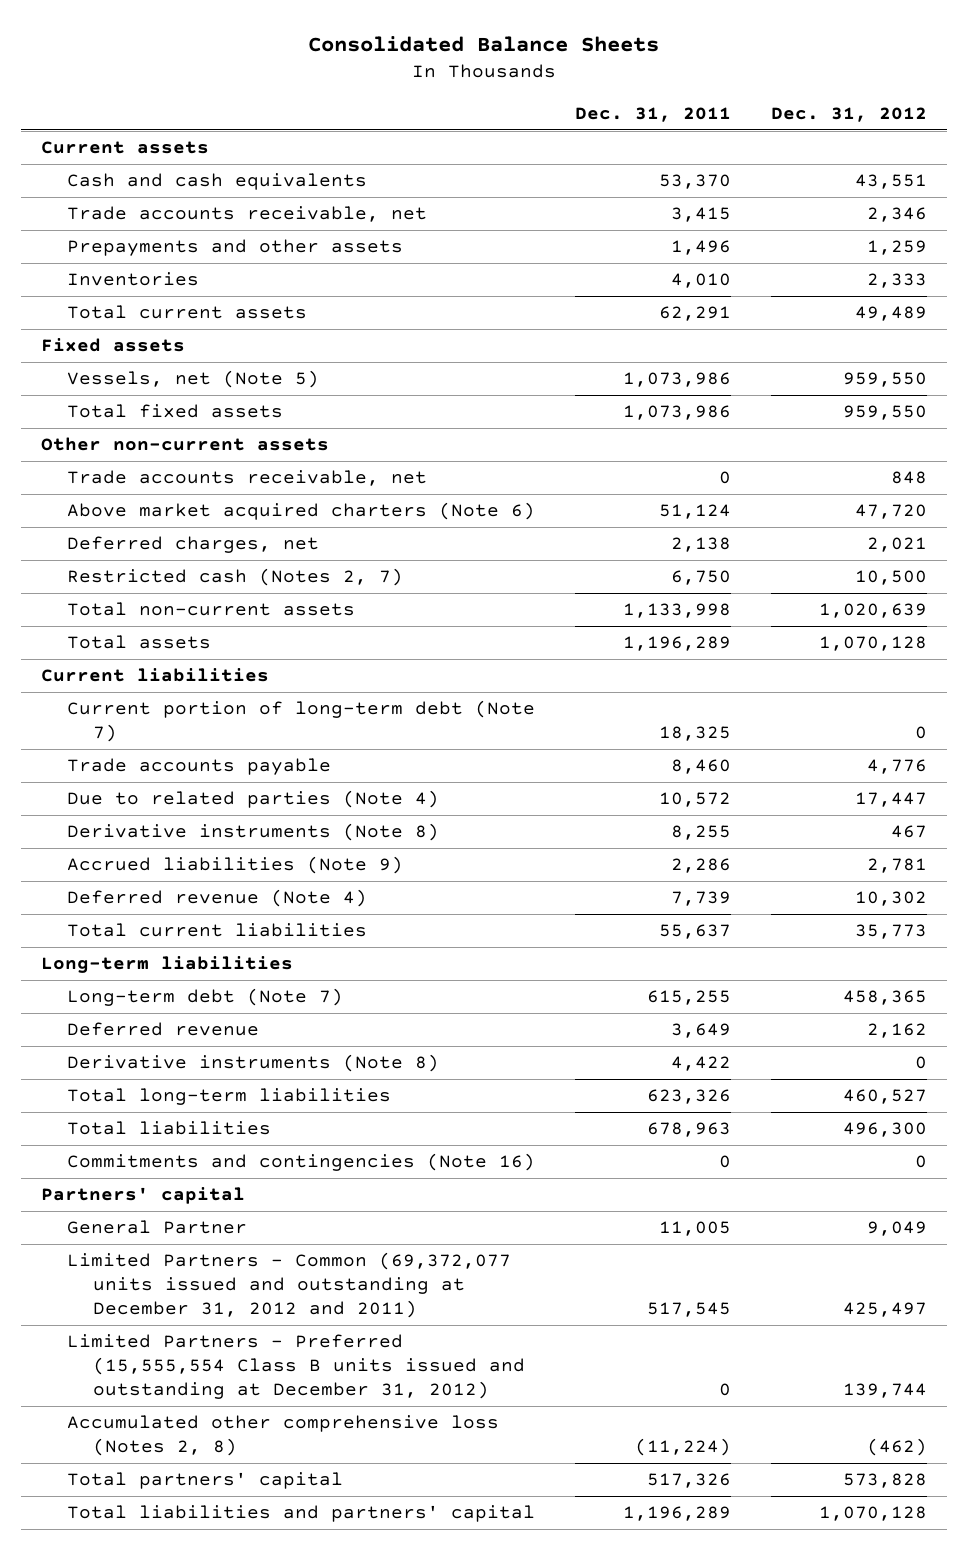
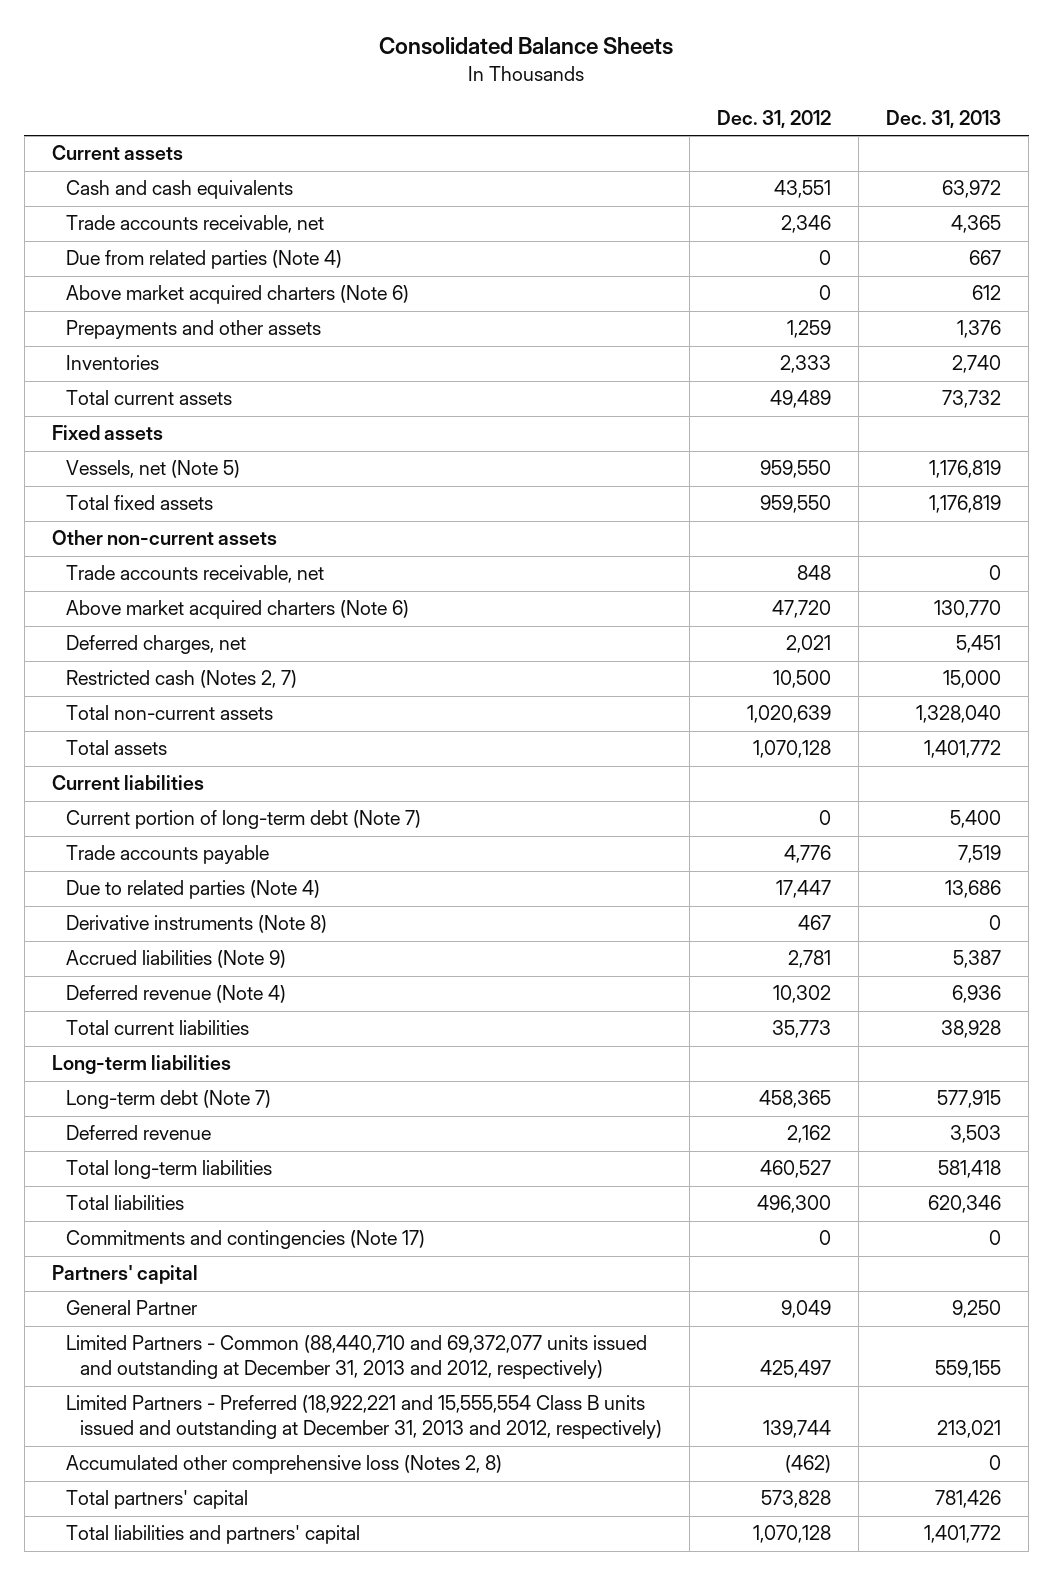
- | Dec. 31, 2011 | Dec. 31, 2012
+ | Dec. 31, 2012 | Dec. 31, 2013
+ Due from related parties (Note 4) | 0 | 667
+ Above market acquired charters (Note 6) | 0 | 612
- Derivative instruments (Note 8) | 4,422 | 0
- Commitments and contingencies (Note 16) | 0 | 0
+ Commitments and contingencies (Note 17) | 0 | 0
- Limited Partners - Common (69,372,077 units issued and outstanding at December 31, 2012 and 2011) | 517,545 | 425,497
- Limited Partners - Preferred (15,555,554 Class B units issued and outstanding at December 31, 2012) | 0 | 139,744
+ Limited Partners - Common (88,440,710 and 69,372,077 units issued and outstanding at December 31, 2013 and 2012, respectively) | 425,497 | 559,155
+ Limited Partners - Preferred (18,922,221 and 15,555,554 Class B units issued and outstanding at December 31, 2013 and 2012, respectively) | 139,744 | 213,021

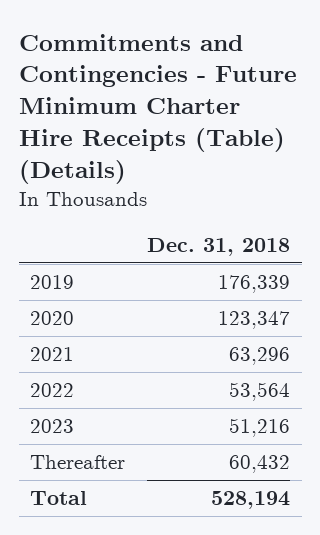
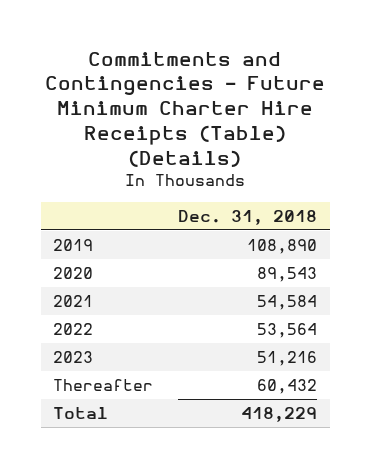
- 2019 | 176,339
- 2020 | 123,347
- 2021 | 63,296
+ 2019 | 108,890
+ 2020 | 89,543
+ 2021 | 54,584
- Total | 528,194
+ Total | 418,229

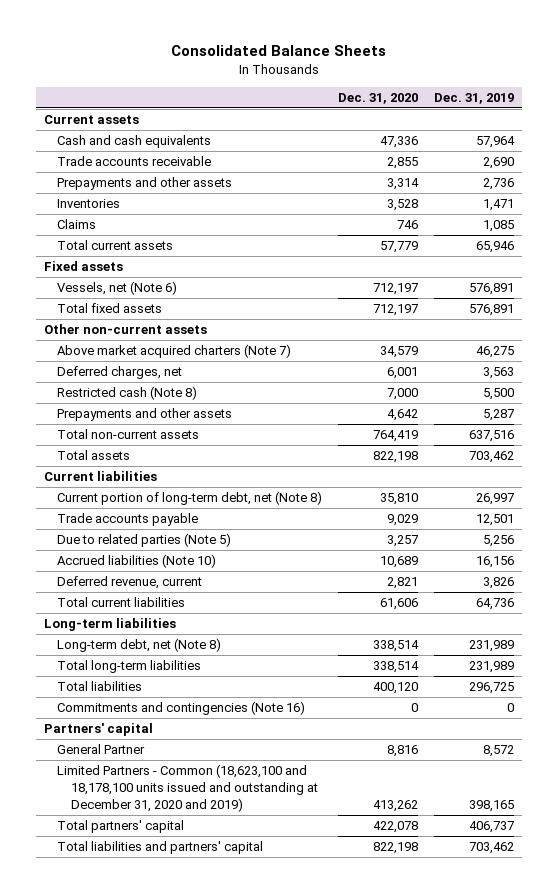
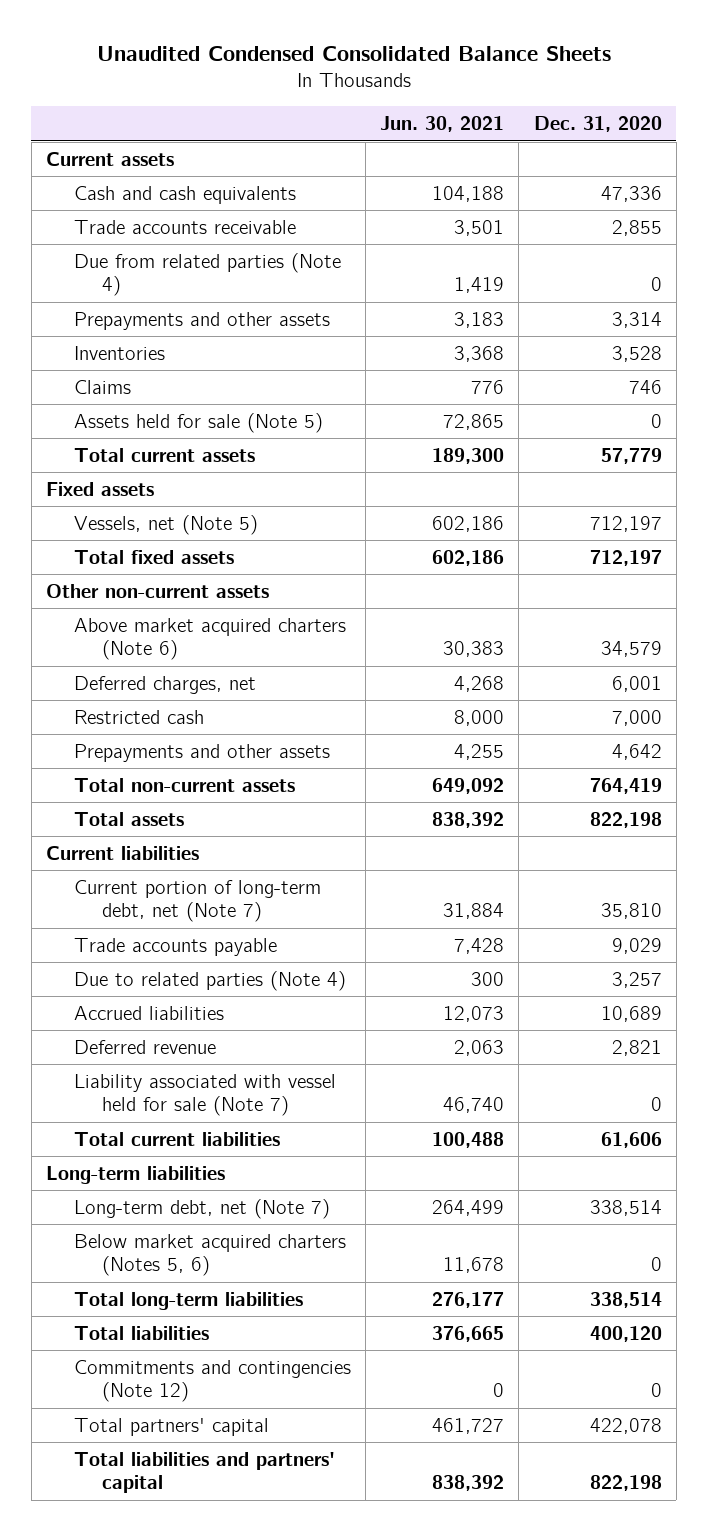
- Consolidated Balance Sheets
+ Unaudited Condensed Consolidated Balance Sheets
- | Dec. 31, 2020 | Dec. 31, 2019
+ | Jun. 30, 2021 | Dec. 31, 2020
+ Due from related parties (Note 4) | 1,419 | 0
+ Assets held for sale (Note 5) | 72,865 | 0
- Vessels, net (Note 6) | 712,197 | 576,891
+ Vessels, net (Note 5) | 602,186 | 712,197
- Above market acquired charters (Note 7) | 34,579 | 46,275
+ Above market acquired charters (Note 6) | 30,383 | 34,579
- Restricted cash (Note 8) | 7,000 | 5,500
+ Restricted cash | 8,000 | 7,000
- Current portion of long-term debt, net (Note 8) | 35,810 | 26,997
+ Current portion of long-term debt, net (Note 7) | 31,884 | 35,810
- Due to related parties (Note 5) | 3,257 | 5,256
- Accrued liabilities (Note 10) | 10,689 | 16,156
- Deferred revenue, current | 2,821 | 3,826
+ Due to related parties (Note 4) | 300 | 3,257
+ Accrued liabilities | 12,073 | 10,689
+ Deferred revenue | 2,063 | 2,821
+ Liability associated with vessel held for sale (Note 7) | 46,740 | 0
- Long-term debt, net (Note 8) | 338,514 | 231,989
+ Long-term debt, net (Note 7) | 264,499 | 338,514
+ Below market acquired charters (Notes 5, 6) | 11,678 | 0
- Commitments and contingencies (Note 16) | 0 | 0
- Partners' capital
- General Partner | 8,816 | 8,572
- Limited Partners - Common (18,623,100 and 18,178,100 units issued and outstanding at December 31, 2020 and 2019) | 413,262 | 398,165
+ Commitments and contingencies (Note 12) | 0 | 0

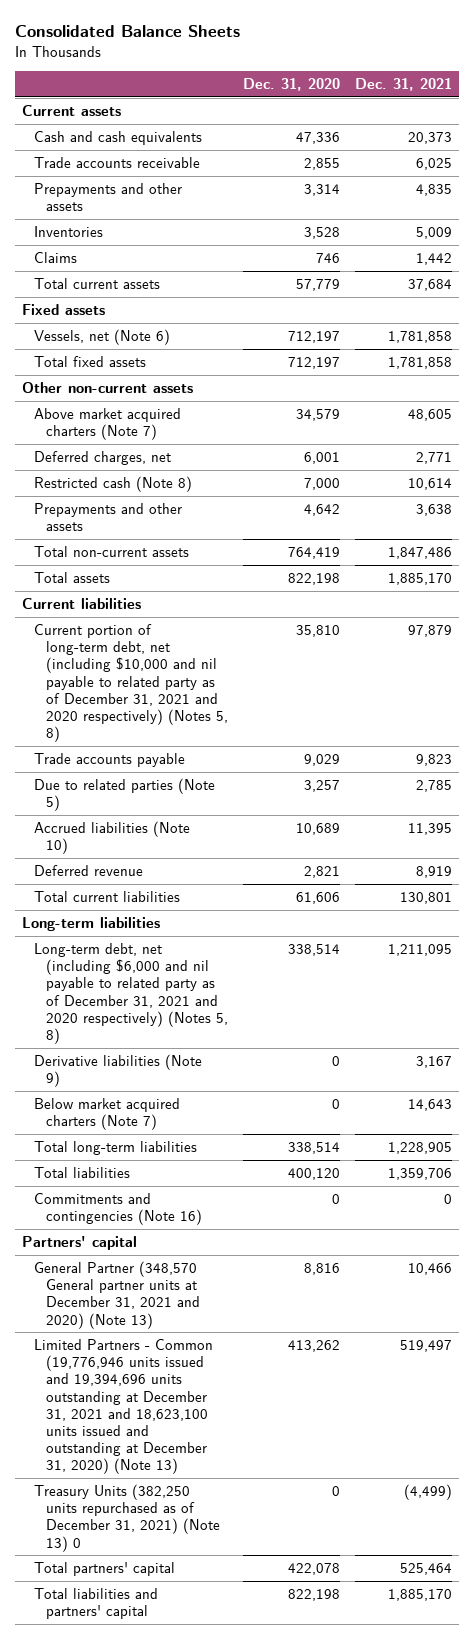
- Unaudited Condensed Consolidated Balance Sheets
+ Consolidated Balance Sheets
- | Jun. 30, 2021 | Dec. 31, 2020
+ | Dec. 31, 2020 | Dec. 31, 2021
- Due from related parties (Note 4) | 1,419 | 0
- Assets held for sale (Note 5) | 72,865 | 0
- Vessels, net (Note 5) | 602,186 | 712,197
+ Vessels, net (Note 6) | 712,197 | 1,781,858
- Above market acquired charters (Note 6) | 30,383 | 34,579
+ Above market acquired charters (Note 7) | 34,579 | 48,605
- Restricted cash | 8,000 | 7,000
+ Restricted cash (Note 8) | 7,000 | 10,614
- Current portion of long-term debt, net (Note 7) | 31,884 | 35,810
+ Current portion of long-term debt, net (including $10,000 and nil payable to related party as of December 31, 2021 and 2020 respectively) (Notes 5, 8) | 35,810 | 97,879
- Due to related parties (Note 4) | 300 | 3,257
- Accrued liabilities | 12,073 | 10,689
+ Due to related parties (Note 5) | 3,257 | 2,785
+ Accrued liabilities (Note 10) | 10,689 | 11,395
- Liability associated with vessel held for sale (Note 7) | 46,740 | 0
- Long-term debt, net (Note 7) | 264,499 | 338,514
- Below market acquired charters (Notes 5, 6) | 11,678 | 0
+ Long-term debt, net (including $6,000 and nil payable to related party as of December 31, 2021 and 2020 respectively) (Notes 5, 8) | 338,514 | 1,211,095
+ Derivative liabilities (Note 9) | 0 | 3,167
+ Below market acquired charters (Note 7) | 0 | 14,643
- Commitments and contingencies (Note 12) | 0 | 0
+ Commitments and contingencies (Note 16) | 0 | 0
+ Partners' capital
+ General Partner (348,570 General partner units at December 31, 2021 and 2020) (Note 13) | 8,816 | 10,466
+ Limited Partners - Common (19,776,946 units issued and 19,394,696 units outstanding at December 31, 2021 and 18,623,100 units issued and outstanding at December 31, 2020) (Note 13) | 413,262 | 519,497
+ Treasury Units (382,250 units repurchased as of December 31, 2021) (Note 13) 0 | 0 | (4,499)

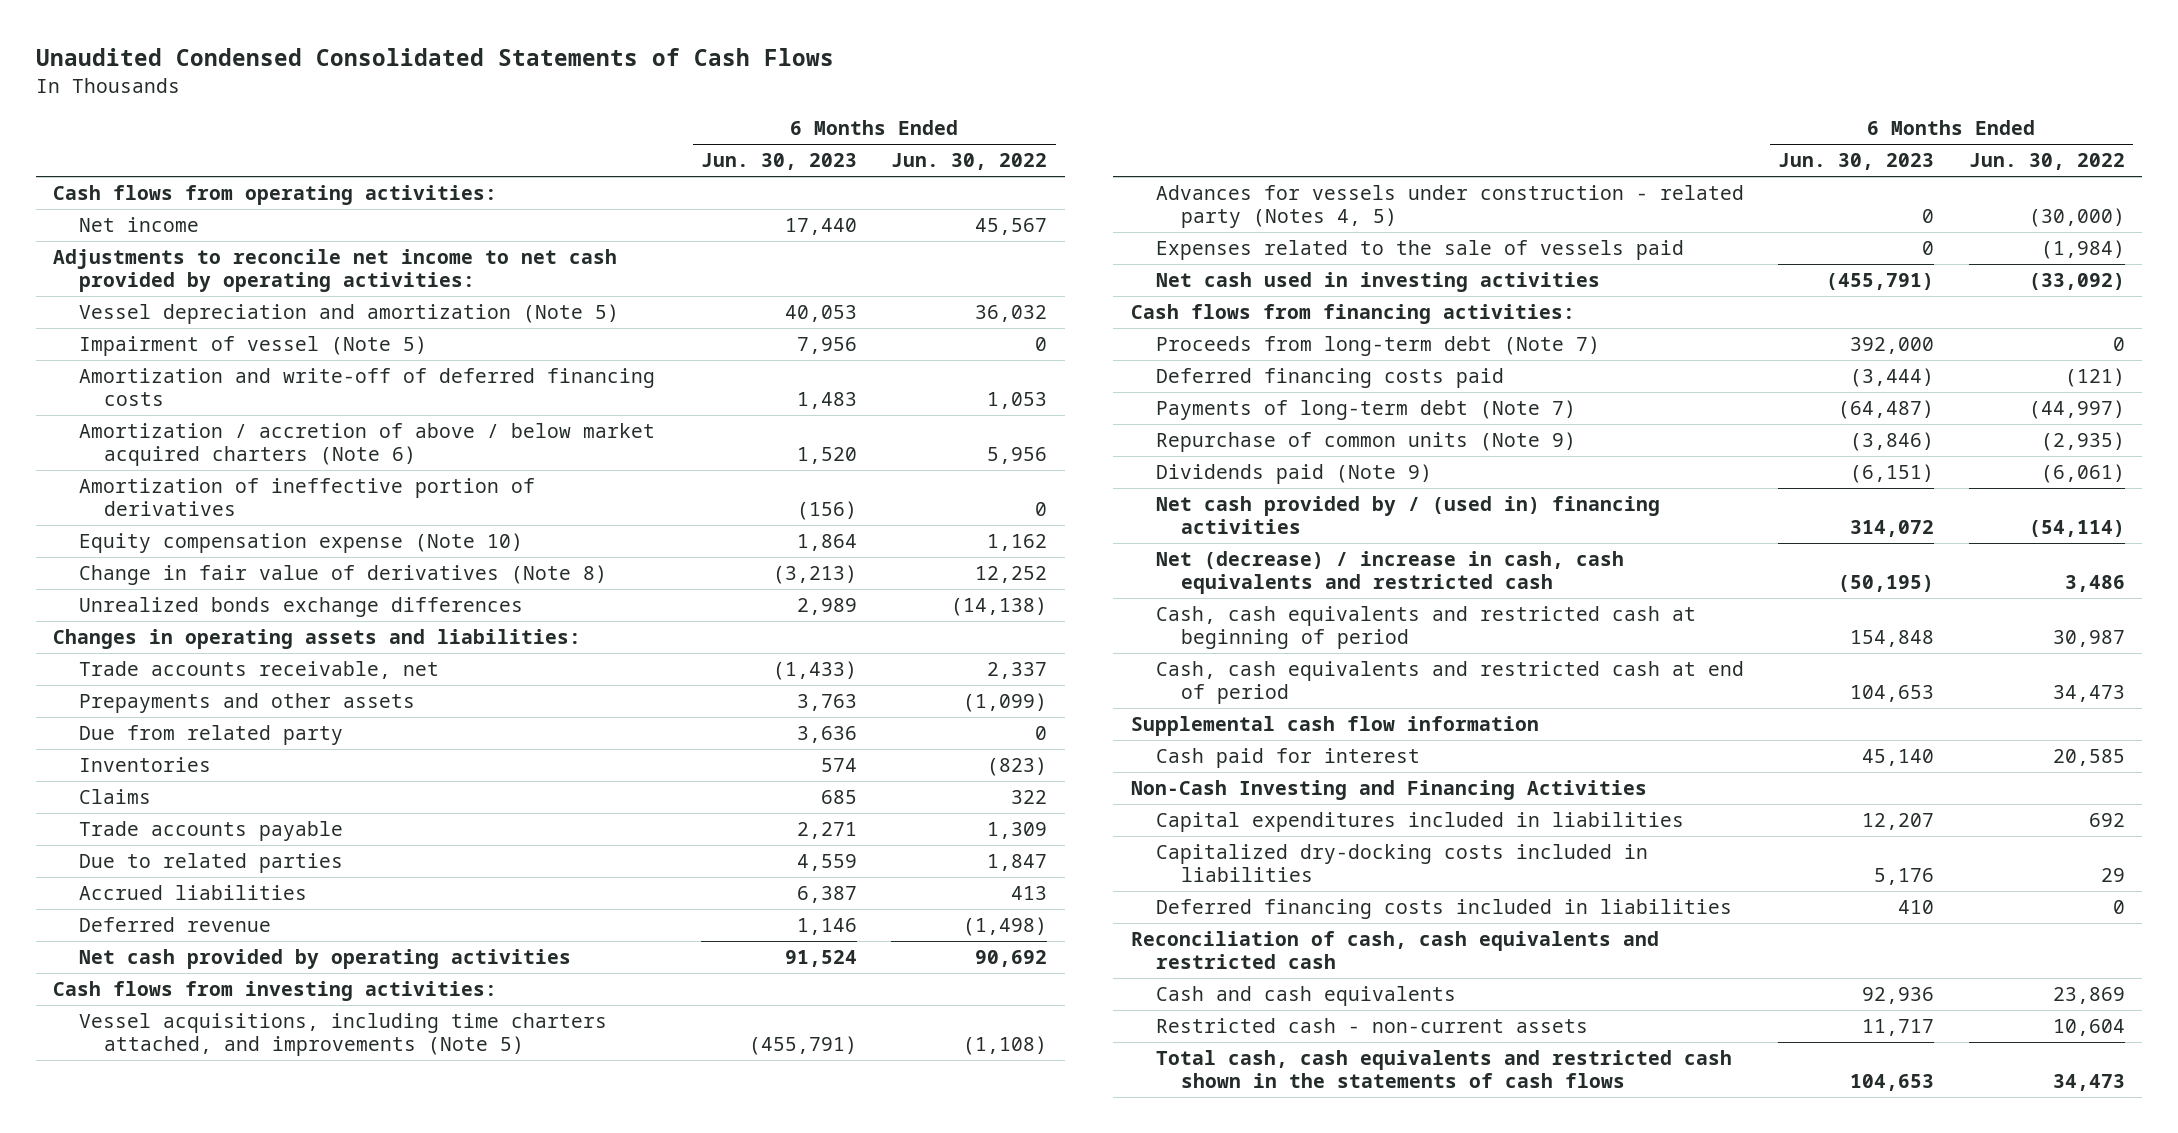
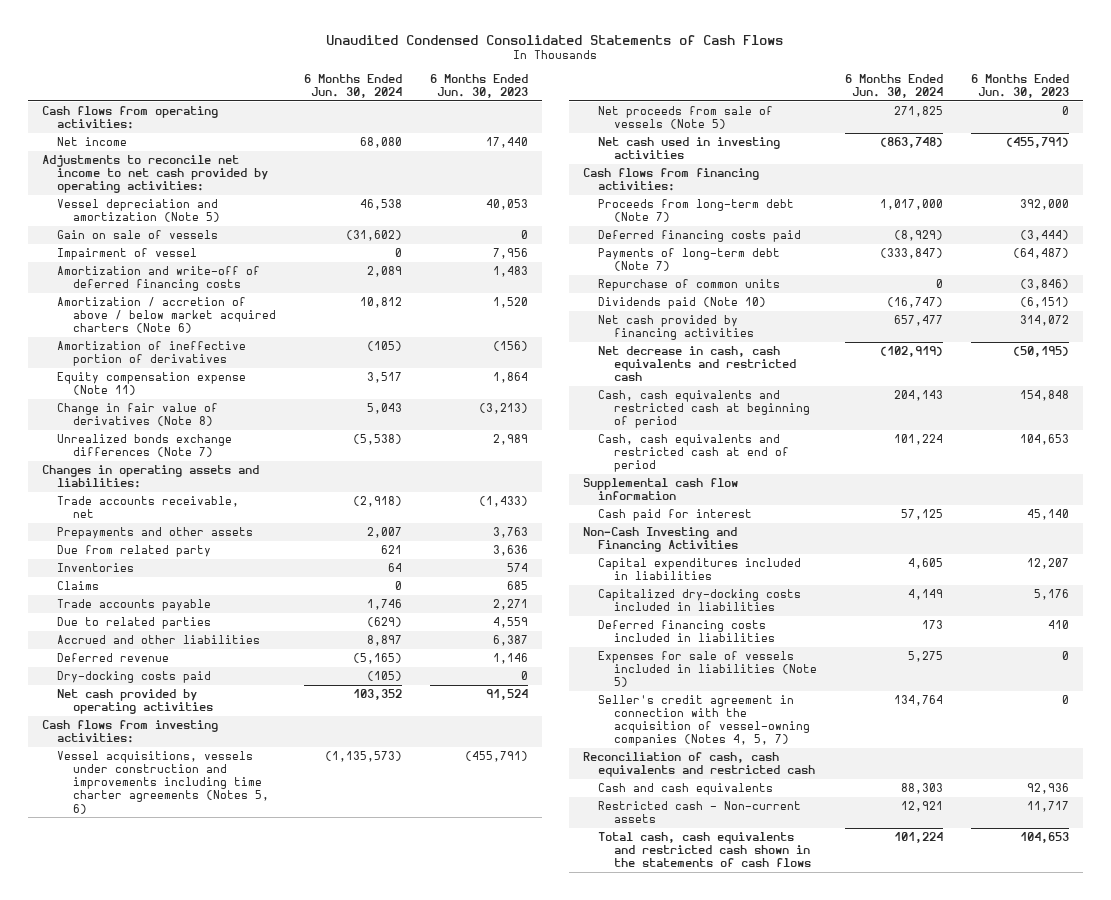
- | 6 Months Ended Jun. 30, 2023 | 6 Months Ended Jun. 30, 2022
+ | 6 Months Ended Jun. 30, 2024 | 6 Months Ended Jun. 30, 2023
- Impairment of vessel (Note 5) | 7,956 | 0
+ Gain on sale of vessels | (31,602) | 0
+ Impairment of vessel | 0 | 7,956
- Equity compensation expense (Note 10) | 1,864 | 1,162
+ Equity compensation expense (Note 11) | 3,517 | 1,864
- Unrealized bonds exchange differences | 2,989 | (14,138)
+ Unrealized bonds exchange differences (Note 7) | (5,538) | 2,989
- Accrued liabilities | 6,387 | 413
+ Accrued and other liabilities | 8,897 | 6,387
+ Dry-docking costs paid | (105) | 0
- Vessel acquisitions, including time charters attached, and improvements (Note 5) | (455,791) | (1,108)
- Advances for vessels under construction - related party (Notes 4, 5) | 0 | (30,000)
- Expenses related to the sale of vessels paid | 0 | (1,984)
+ Vessel acquisitions, vessels under construction and improvements including time charter agreements (Notes 5, 6) | (1,135,573) | (455,791)
+ Net proceeds from sale of vessels (Note 5) | 271,825 | 0
- Repurchase of common units (Note 9) | (3,846) | (2,935)
- Dividends paid (Note 9) | (6,151) | (6,061)
- Net cash provided by / (used in) financing activities | 314,072 | (54,114)
- Net (decrease) / increase in cash, cash equivalents and restricted cash | (50,195) | 3,486
+ Repurchase of common units | 0 | (3,846)
+ Dividends paid (Note 10) | (16,747) | (6,151)
+ Net cash provided by financing activities | 657,477 | 314,072
+ Net decrease in cash, cash equivalents and restricted cash | (102,919) | (50,195)
+ Expenses for sale of vessels included in liabilities (Note 5) | 5,275 | 0
+ Seller's credit agreement in connection with the acquisition of vessel-owning companies (Notes 4, 5, 7) | 134,764 | 0
- Restricted cash - non-current assets | 11,717 | 10,604
+ Restricted cash - Non-current assets | 12,921 | 11,717

